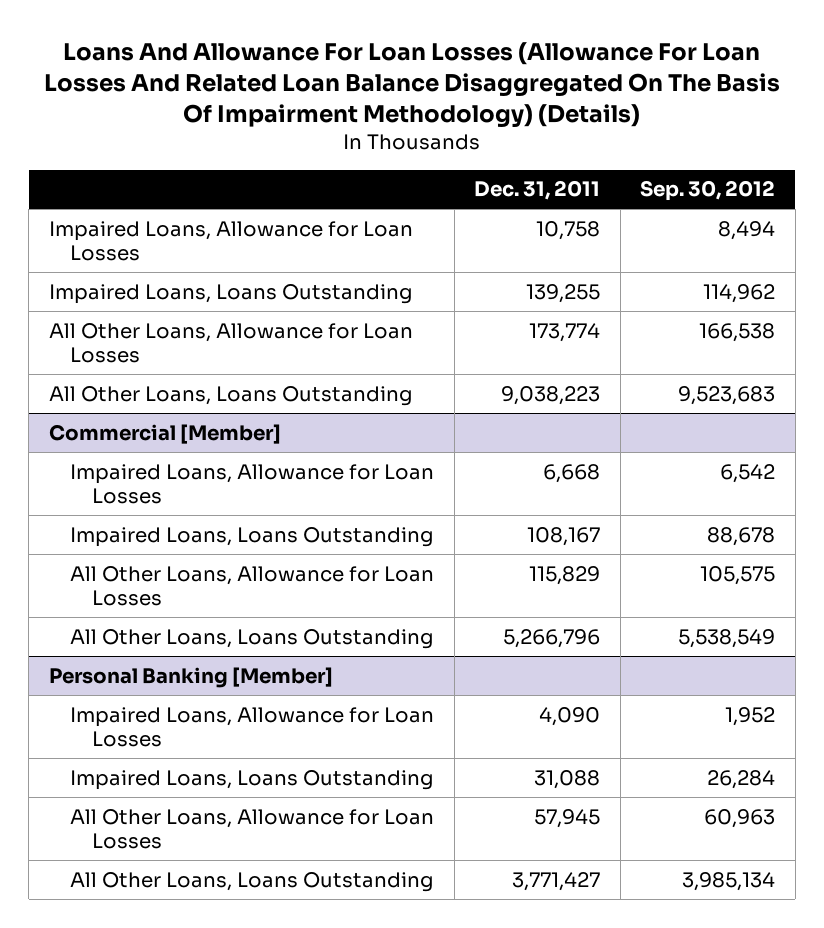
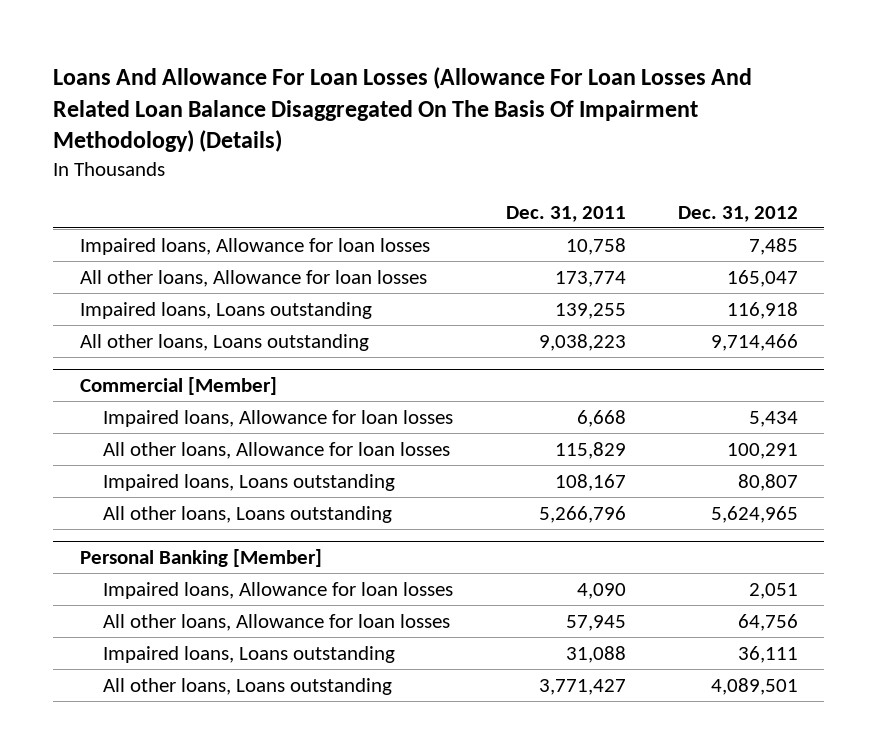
- | Dec. 31, 2011 | Sep. 30, 2012
+ | Dec. 31, 2011 | Dec. 31, 2012
- Impaired Loans, Allowance for Loan Losses | 10,758 | 8,494
- Impaired Loans, Loans Outstanding | 139,255 | 114,962
- All Other Loans, Allowance for Loan Losses | 173,774 | 166,538
- All Other Loans, Loans Outstanding | 9,038,223 | 9,523,683
+ Impaired loans, Allowance for loan losses | 10,758 | 7,485
+ All other loans, Allowance for loan losses | 173,774 | 165,047
+ Impaired loans, Loans outstanding | 139,255 | 116,918
+ All other loans, Loans outstanding | 9,038,223 | 9,714,466
@ Commercial [Member]
- Impaired Loans, Allowance for Loan Losses | 6,668 | 6,542
- Impaired Loans, Loans Outstanding | 108,167 | 88,678
- All Other Loans, Allowance for Loan Losses | 115,829 | 105,575
- All Other Loans, Loans Outstanding | 5,266,796 | 5,538,549
+ Impaired loans, Allowance for loan losses | 6,668 | 5,434
+ All other loans, Allowance for loan losses | 115,829 | 100,291
+ Impaired loans, Loans outstanding | 108,167 | 80,807
+ All other loans, Loans outstanding | 5,266,796 | 5,624,965
@ Personal Banking [Member]
- Impaired Loans, Allowance for Loan Losses | 4,090 | 1,952
- Impaired Loans, Loans Outstanding | 31,088 | 26,284
- All Other Loans, Allowance for Loan Losses | 57,945 | 60,963
- All Other Loans, Loans Outstanding | 3,771,427 | 3,985,134
+ Impaired loans, Allowance for loan losses | 4,090 | 2,051
+ All other loans, Allowance for loan losses | 57,945 | 64,756
+ Impaired loans, Loans outstanding | 31,088 | 36,111
+ All other loans, Loans outstanding | 3,771,427 | 4,089,501

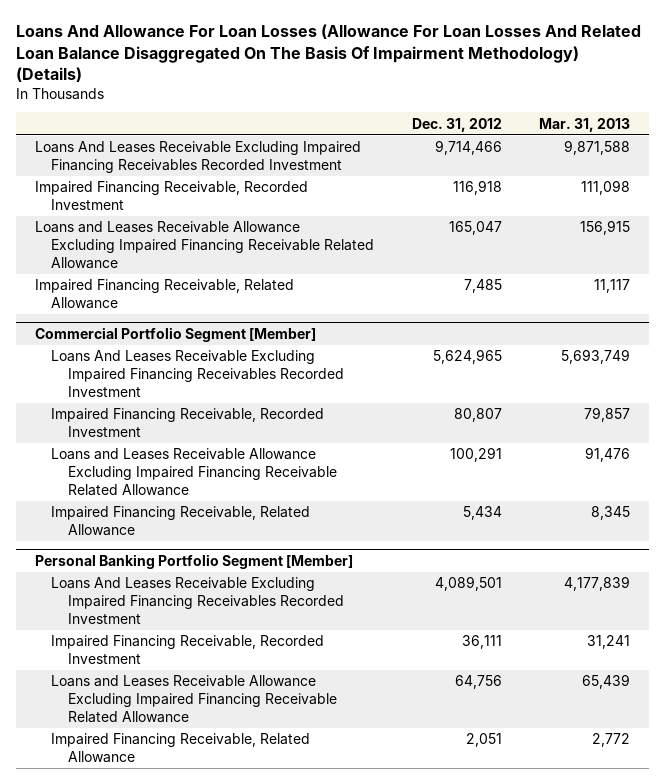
- | Dec. 31, 2011 | Dec. 31, 2012
+ | Dec. 31, 2012 | Mar. 31, 2013
- Impaired loans, Allowance for loan losses | 10,758 | 7,485
- All other loans, Allowance for loan losses | 173,774 | 165,047
- Impaired loans, Loans outstanding | 139,255 | 116,918
- All other loans, Loans outstanding | 9,038,223 | 9,714,466
- Commercial [Member]
- Impaired loans, Allowance for loan losses | 6,668 | 5,434
- All other loans, Allowance for loan losses | 115,829 | 100,291
- Impaired loans, Loans outstanding | 108,167 | 80,807
- All other loans, Loans outstanding | 5,266,796 | 5,624,965
- Personal Banking [Member]
- Impaired loans, Allowance for loan losses | 4,090 | 2,051
- All other loans, Allowance for loan losses | 57,945 | 64,756
- Impaired loans, Loans outstanding | 31,088 | 36,111
- All other loans, Loans outstanding | 3,771,427 | 4,089,501
+ Loans And Leases Receivable Excluding Impaired Financing Receivables Recorded Investment | 9,714,466 | 9,871,588
+ Impaired Financing Receivable, Recorded Investment | 116,918 | 111,098
+ Loans and Leases Receivable Allowance Excluding Impaired Financing Receivable Related Allowance | 165,047 | 156,915
+ Impaired Financing Receivable, Related Allowance | 7,485 | 11,117
+ Commercial Portfolio Segment [Member]
+ Loans And Leases Receivable Excluding Impaired Financing Receivables Recorded Investment | 5,624,965 | 5,693,749
+ Impaired Financing Receivable, Recorded Investment | 80,807 | 79,857
+ Loans and Leases Receivable Allowance Excluding Impaired Financing Receivable Related Allowance | 100,291 | 91,476
+ Impaired Financing Receivable, Related Allowance | 5,434 | 8,345
+ Personal Banking Portfolio Segment [Member]
+ Loans And Leases Receivable Excluding Impaired Financing Receivables Recorded Investment | 4,089,501 | 4,177,839
+ Impaired Financing Receivable, Recorded Investment | 36,111 | 31,241
+ Loans and Leases Receivable Allowance Excluding Impaired Financing Receivable Related Allowance | 64,756 | 65,439
+ Impaired Financing Receivable, Related Allowance | 2,051 | 2,772

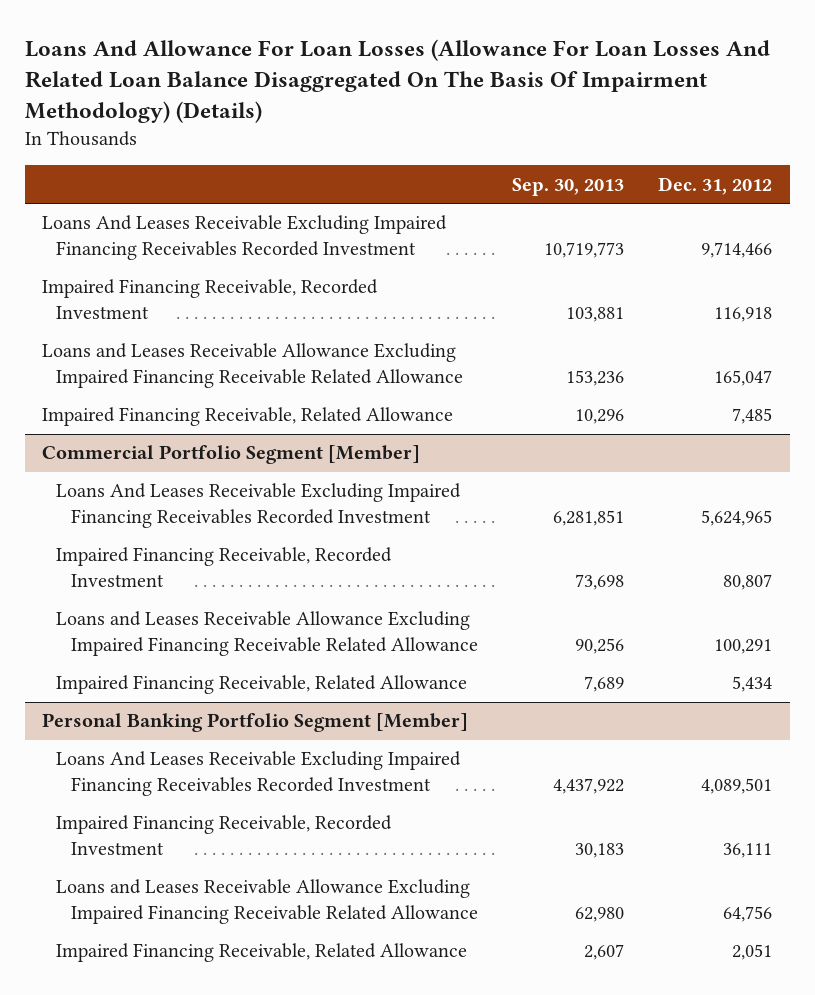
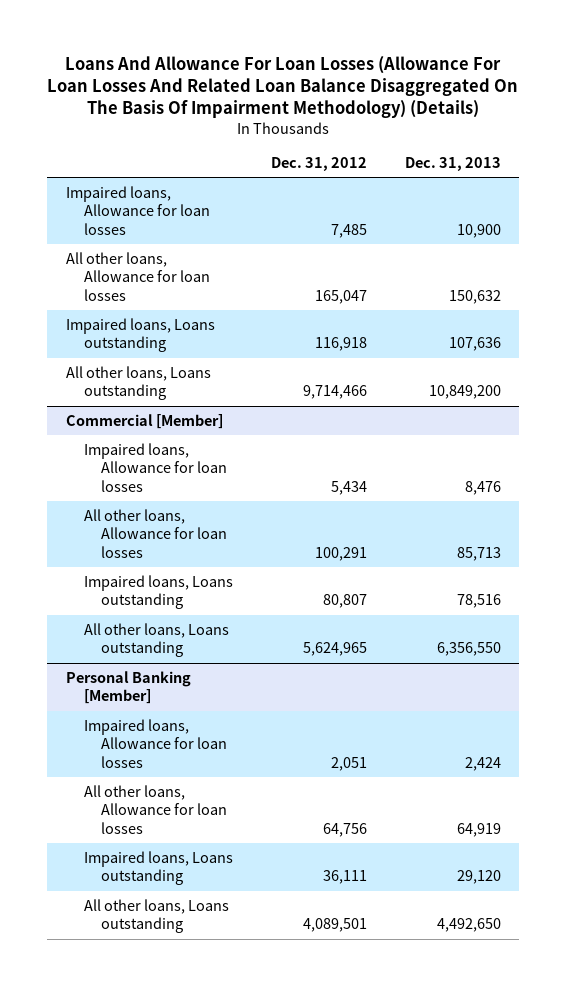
- | Sep. 30, 2013 | Dec. 31, 2012
+ | Dec. 31, 2012 | Dec. 31, 2013
- Loans And Leases Receivable Excluding Impaired Financing Receivables Recorded Investment | 10,719,773 | 9,714,466
- Impaired Financing Receivable, Recorded Investment | 103,881 | 116,918
- Loans and Leases Receivable Allowance Excluding Impaired Financing Receivable Related Allowance | 153,236 | 165,047
- Impaired Financing Receivable, Related Allowance | 10,296 | 7,485
- Commercial Portfolio Segment [Member]
- Loans And Leases Receivable Excluding Impaired Financing Receivables Recorded Investment | 6,281,851 | 5,624,965
- Impaired Financing Receivable, Recorded Investment | 73,698 | 80,807
- Loans and Leases Receivable Allowance Excluding Impaired Financing Receivable Related Allowance | 90,256 | 100,291
- Impaired Financing Receivable, Related Allowance | 7,689 | 5,434
- Personal Banking Portfolio Segment [Member]
- Loans And Leases Receivable Excluding Impaired Financing Receivables Recorded Investment | 4,437,922 | 4,089,501
- Impaired Financing Receivable, Recorded Investment | 30,183 | 36,111
- Loans and Leases Receivable Allowance Excluding Impaired Financing Receivable Related Allowance | 62,980 | 64,756
- Impaired Financing Receivable, Related Allowance | 2,607 | 2,051
+ Impaired loans, Allowance for loan losses | 7,485 | 10,900
+ All other loans, Allowance for loan losses | 165,047 | 150,632
+ Impaired loans, Loans outstanding | 116,918 | 107,636
+ All other loans, Loans outstanding | 9,714,466 | 10,849,200
+ Commercial [Member]
+ Impaired loans, Allowance for loan losses | 5,434 | 8,476
+ All other loans, Allowance for loan losses | 100,291 | 85,713
+ Impaired loans, Loans outstanding | 80,807 | 78,516
+ All other loans, Loans outstanding | 5,624,965 | 6,356,550
+ Personal Banking [Member]
+ Impaired loans, Allowance for loan losses | 2,051 | 2,424
+ All other loans, Allowance for loan losses | 64,756 | 64,919
+ Impaired loans, Loans outstanding | 36,111 | 29,120
+ All other loans, Loans outstanding | 4,089,501 | 4,492,650

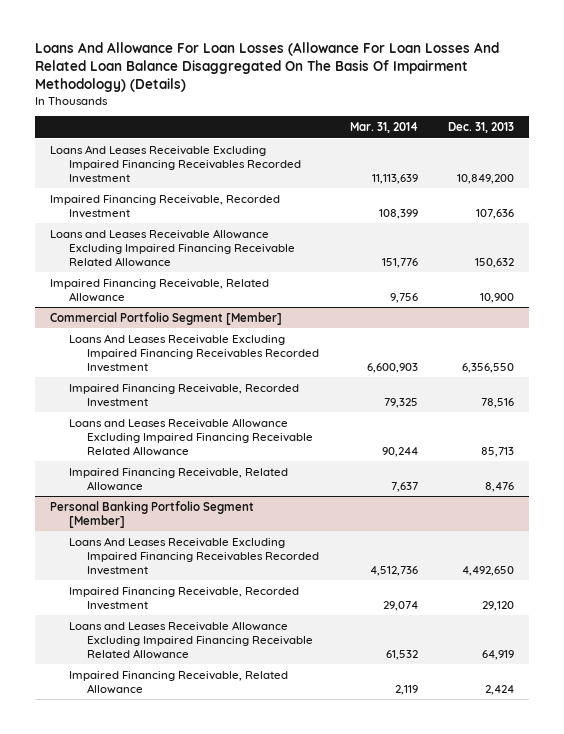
- | Dec. 31, 2012 | Dec. 31, 2013
+ | Mar. 31, 2014 | Dec. 31, 2013
- Impaired loans, Allowance for loan losses | 7,485 | 10,900
- All other loans, Allowance for loan losses | 165,047 | 150,632
- Impaired loans, Loans outstanding | 116,918 | 107,636
- All other loans, Loans outstanding | 9,714,466 | 10,849,200
- Commercial [Member]
- Impaired loans, Allowance for loan losses | 5,434 | 8,476
- All other loans, Allowance for loan losses | 100,291 | 85,713
- Impaired loans, Loans outstanding | 80,807 | 78,516
- All other loans, Loans outstanding | 5,624,965 | 6,356,550
- Personal Banking [Member]
- Impaired loans, Allowance for loan losses | 2,051 | 2,424
- All other loans, Allowance for loan losses | 64,756 | 64,919
- Impaired loans, Loans outstanding | 36,111 | 29,120
- All other loans, Loans outstanding | 4,089,501 | 4,492,650
+ Loans And Leases Receivable Excluding Impaired Financing Receivables Recorded Investment | 11,113,639 | 10,849,200
+ Impaired Financing Receivable, Recorded Investment | 108,399 | 107,636
+ Loans and Leases Receivable Allowance Excluding Impaired Financing Receivable Related Allowance | 151,776 | 150,632
+ Impaired Financing Receivable, Related Allowance | 9,756 | 10,900
+ Commercial Portfolio Segment [Member]
+ Loans And Leases Receivable Excluding Impaired Financing Receivables Recorded Investment | 6,600,903 | 6,356,550
+ Impaired Financing Receivable, Recorded Investment | 79,325 | 78,516
+ Loans and Leases Receivable Allowance Excluding Impaired Financing Receivable Related Allowance | 90,244 | 85,713
+ Impaired Financing Receivable, Related Allowance | 7,637 | 8,476
+ Personal Banking Portfolio Segment [Member]
+ Loans And Leases Receivable Excluding Impaired Financing Receivables Recorded Investment | 4,512,736 | 4,492,650
+ Impaired Financing Receivable, Recorded Investment | 29,074 | 29,120
+ Loans and Leases Receivable Allowance Excluding Impaired Financing Receivable Related Allowance | 61,532 | 64,919
+ Impaired Financing Receivable, Related Allowance | 2,119 | 2,424

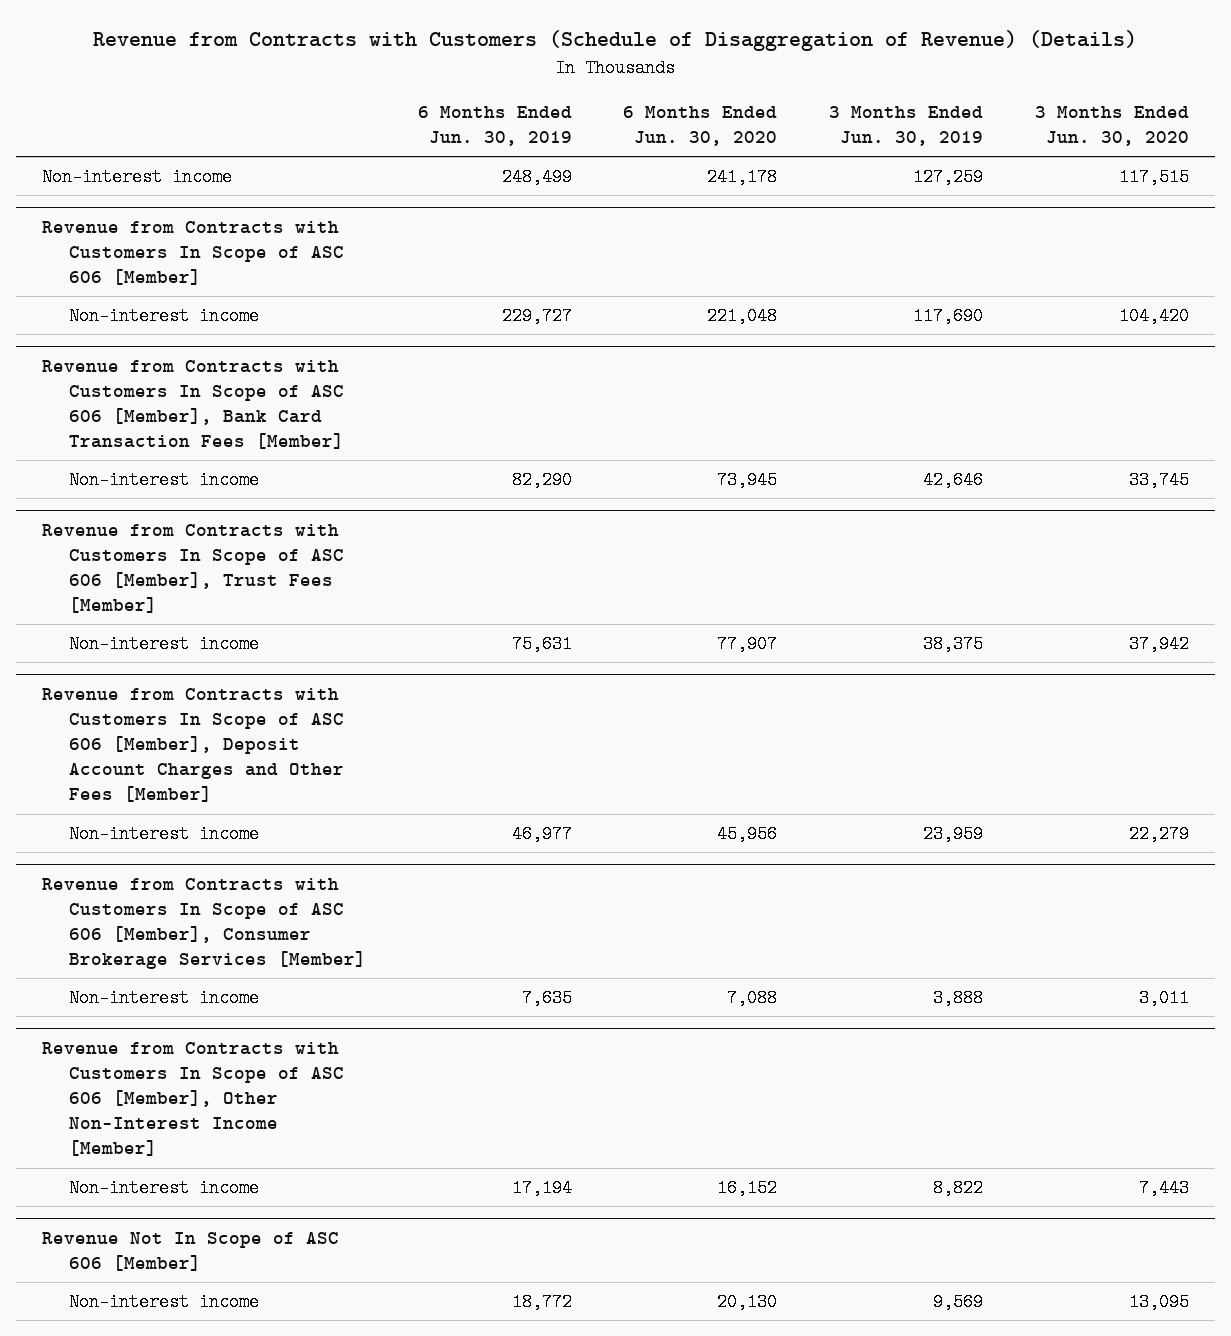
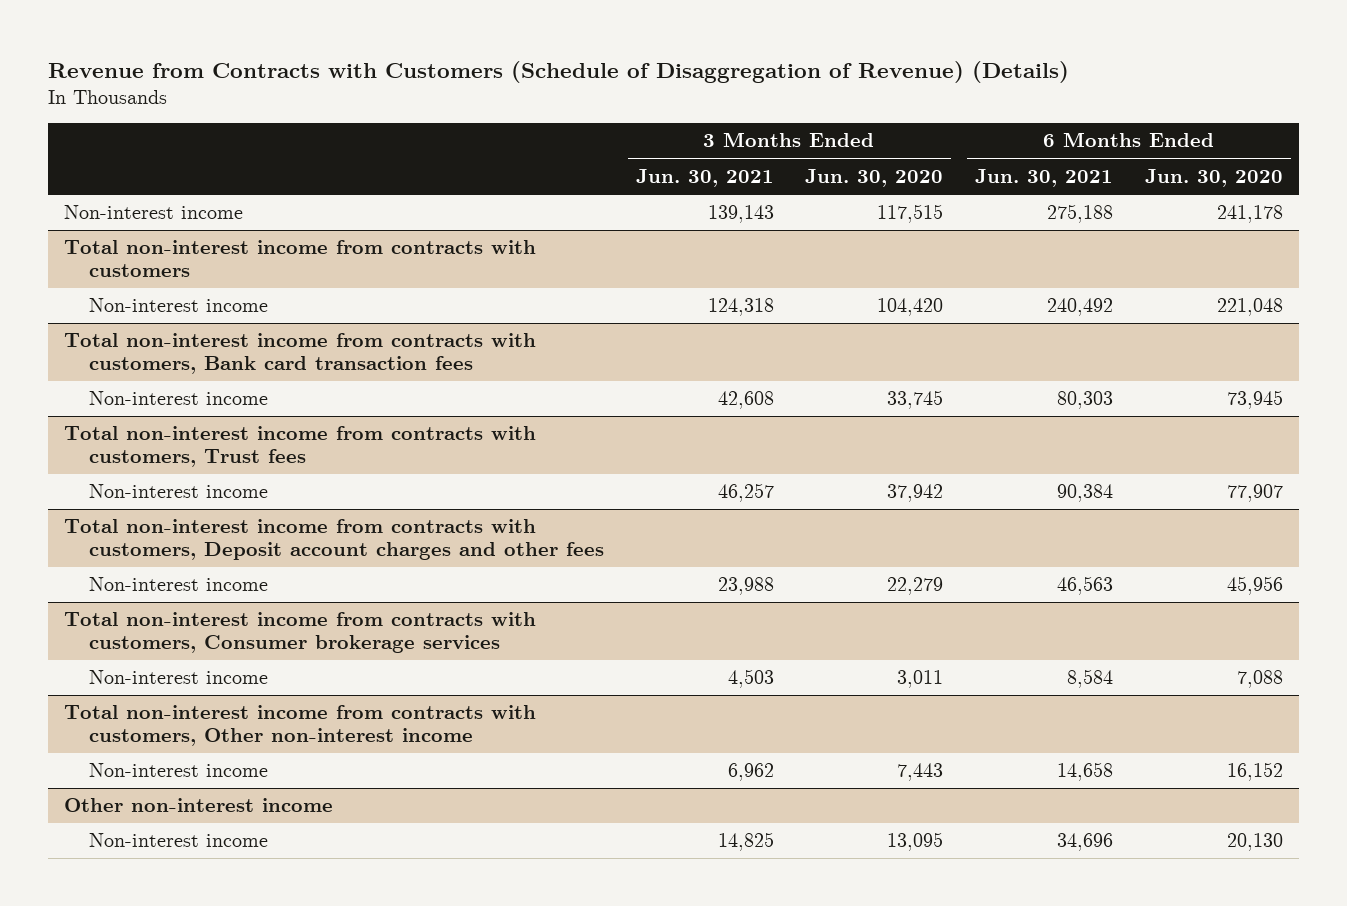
- | 6 Months Ended Jun. 30, 2019 | 6 Months Ended Jun. 30, 2020 | 3 Months Ended Jun. 30, 2019 | 3 Months Ended Jun. 30, 2020
+ | 3 Months Ended Jun. 30, 2021 | 3 Months Ended Jun. 30, 2020 | 6 Months Ended Jun. 30, 2021 | 6 Months Ended Jun. 30, 2020
- Revenue from Contracts with Customers In Scope of ASC 606 [Member]
+ Total non-interest income from contracts with customers
- Revenue from Contracts with Customers In Scope of ASC 606 [Member], Bank Card Transaction Fees [Member]
+ Total non-interest income from contracts with customers, Bank card transaction fees
- Revenue from Contracts with Customers In Scope of ASC 606 [Member], Trust Fees [Member]
+ Total non-interest income from contracts with customers, Trust fees
- Revenue from Contracts with Customers In Scope of ASC 606 [Member], Deposit Account Charges and Other Fees [Member]
+ Total non-interest income from contracts with customers, Deposit account charges and other fees
- Revenue from Contracts with Customers In Scope of ASC 606 [Member], Consumer Brokerage Services [Member]
+ Total non-interest income from contracts with customers, Consumer brokerage services
- Revenue from Contracts with Customers In Scope of ASC 606 [Member], Other Non-Interest Income [Member]
+ Total non-interest income from contracts with customers, Other non-interest income
- Revenue Not In Scope of ASC 606 [Member]
+ Other non-interest income

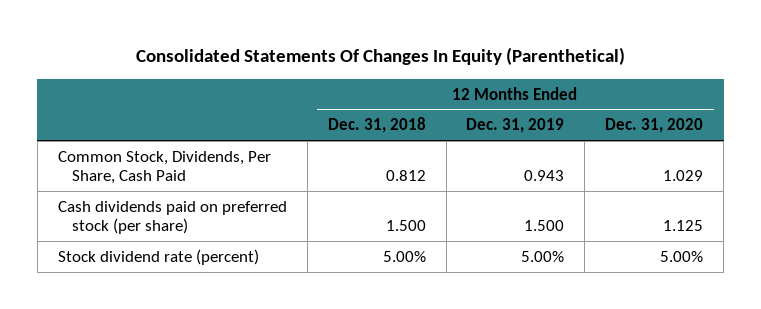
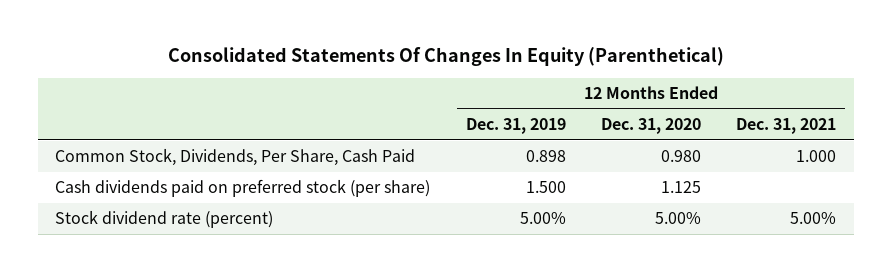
- | 12 Months Ended Dec. 31, 2018 | 12 Months Ended Dec. 31, 2019 | 12 Months Ended Dec. 31, 2020
+ | 12 Months Ended Dec. 31, 2019 | 12 Months Ended Dec. 31, 2020 | 12 Months Ended Dec. 31, 2021
- Common Stock, Dividends, Per Share, Cash Paid | 0.812 | 0.943 | 1.029
+ Common Stock, Dividends, Per Share, Cash Paid | 0.898 | 0.980 | 1.000

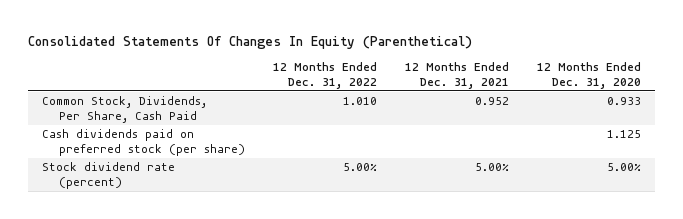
- | 12 Months Ended Dec. 31, 2019 | 12 Months Ended Dec. 31, 2020 | 12 Months Ended Dec. 31, 2021
+ | 12 Months Ended Dec. 31, 2022 | 12 Months Ended Dec. 31, 2021 | 12 Months Ended Dec. 31, 2020
- Common Stock, Dividends, Per Share, Cash Paid | 0.898 | 0.980 | 1.000
+ Common Stock, Dividends, Per Share, Cash Paid | 1.010 | 0.952 | 0.933

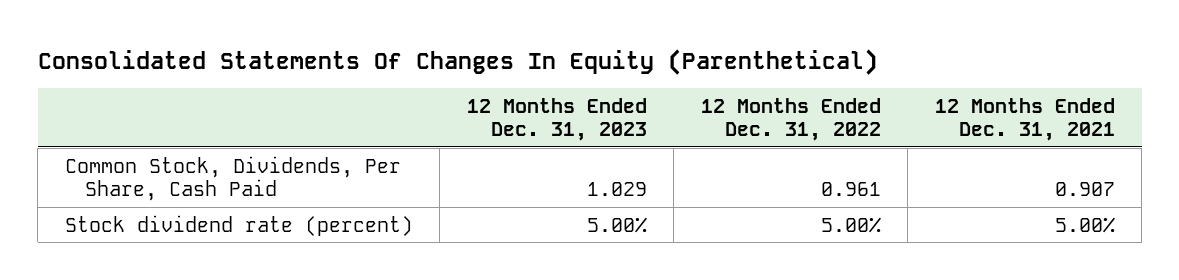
- | 12 Months Ended Dec. 31, 2022 | 12 Months Ended Dec. 31, 2021 | 12 Months Ended Dec. 31, 2020
+ | 12 Months Ended Dec. 31, 2023 | 12 Months Ended Dec. 31, 2022 | 12 Months Ended Dec. 31, 2021
- Common Stock, Dividends, Per Share, Cash Paid | 1.010 | 0.952 | 0.933
- Cash dividends paid on preferred stock (per share) | | | 1.125
+ Common Stock, Dividends, Per Share, Cash Paid | 1.029 | 0.961 | 0.907

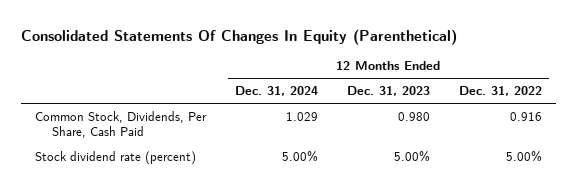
- | 12 Months Ended Dec. 31, 2023 | 12 Months Ended Dec. 31, 2022 | 12 Months Ended Dec. 31, 2021
+ | 12 Months Ended Dec. 31, 2024 | 12 Months Ended Dec. 31, 2023 | 12 Months Ended Dec. 31, 2022
- Common Stock, Dividends, Per Share, Cash Paid | 1.029 | 0.961 | 0.907
+ Common Stock, Dividends, Per Share, Cash Paid | 1.029 | 0.980 | 0.916

